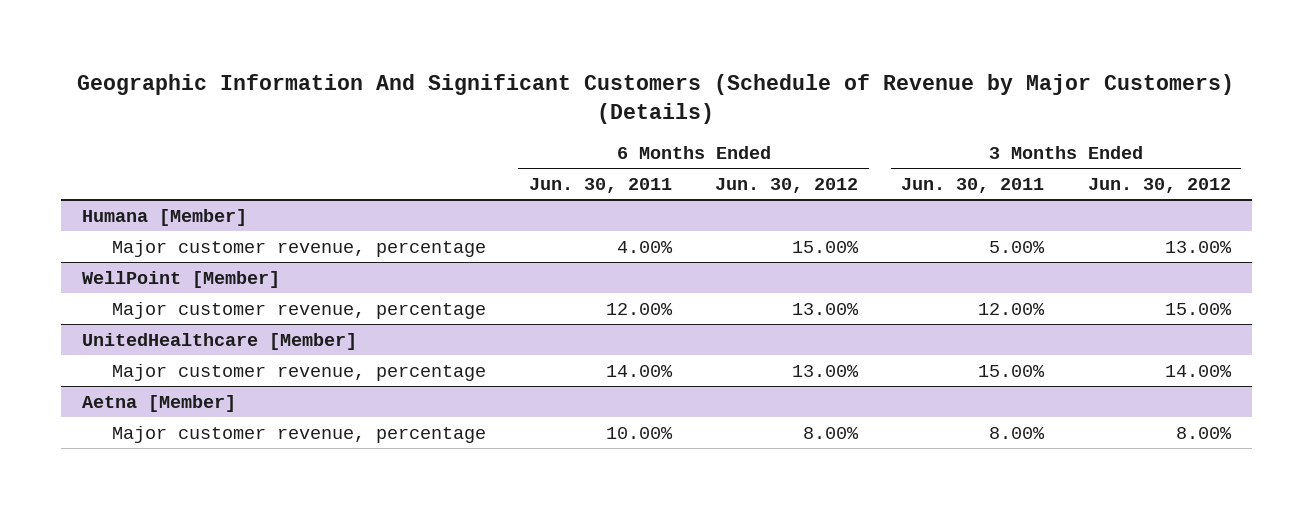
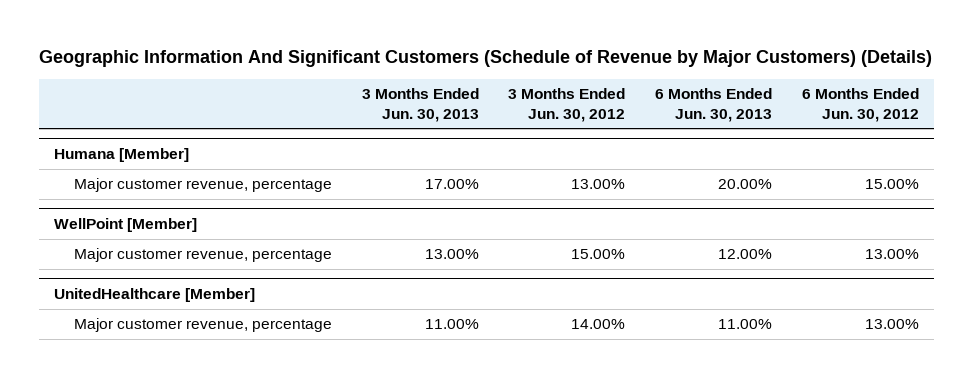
- | 6 Months Ended Jun. 30, 2011 | 6 Months Ended Jun. 30, 2012 | 3 Months Ended Jun. 30, 2011 | 3 Months Ended Jun. 30, 2012
+ | 3 Months Ended Jun. 30, 2013 | 3 Months Ended Jun. 30, 2012 | 6 Months Ended Jun. 30, 2013 | 6 Months Ended Jun. 30, 2012
- Aetna [Member]
- Major customer revenue, percentage | 10.00% | 8.00% | 8.00% | 8.00%

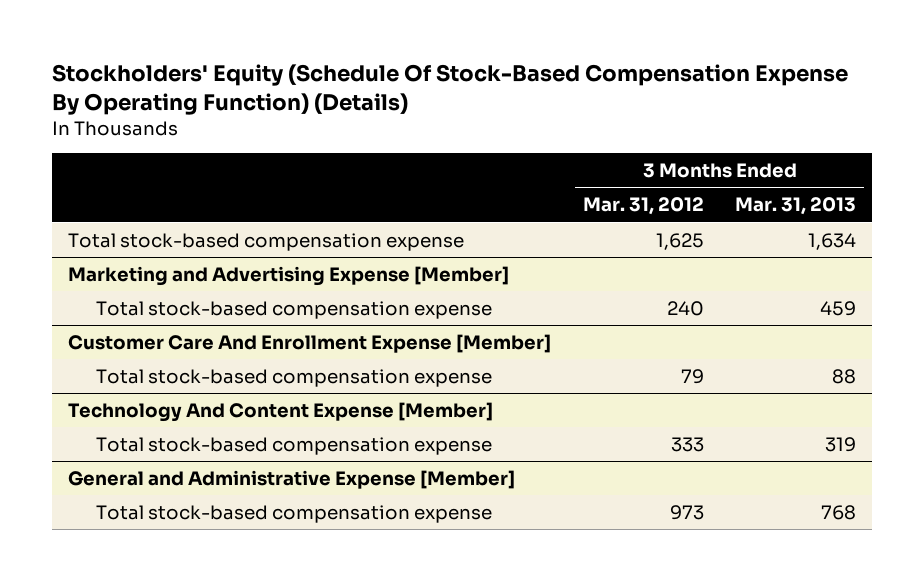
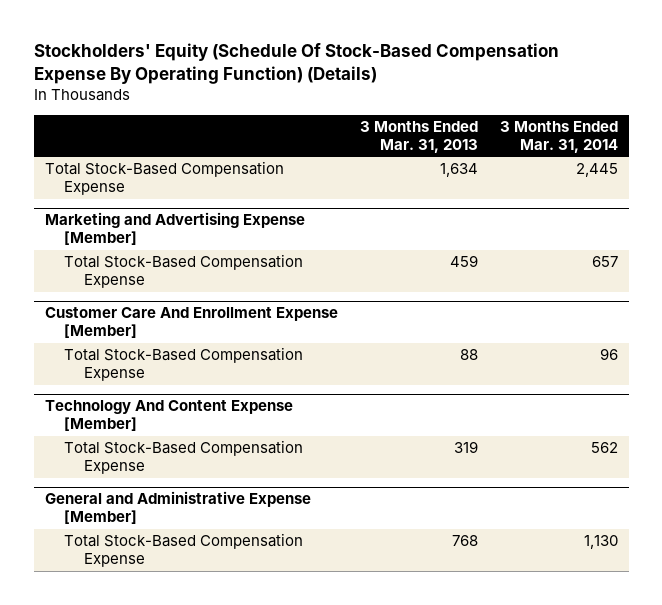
- | 3 Months Ended Mar. 31, 2012 | 3 Months Ended Mar. 31, 2013
+ | 3 Months Ended Mar. 31, 2013 | 3 Months Ended Mar. 31, 2014
- Total stock-based compensation expense | 1,625 | 1,634
+ Total Stock-Based Compensation Expense | 1,634 | 2,445
@ Marketing and Advertising Expense [Member]
- Total stock-based compensation expense | 240 | 459
+ Total Stock-Based Compensation Expense | 459 | 657
@ Customer Care And Enrollment Expense [Member]
- Total stock-based compensation expense | 79 | 88
+ Total Stock-Based Compensation Expense | 88 | 96
@ Technology And Content Expense [Member]
- Total stock-based compensation expense | 333 | 319
+ Total Stock-Based Compensation Expense | 319 | 562
@ General and Administrative Expense [Member]
- Total stock-based compensation expense | 973 | 768
+ Total Stock-Based Compensation Expense | 768 | 1,130

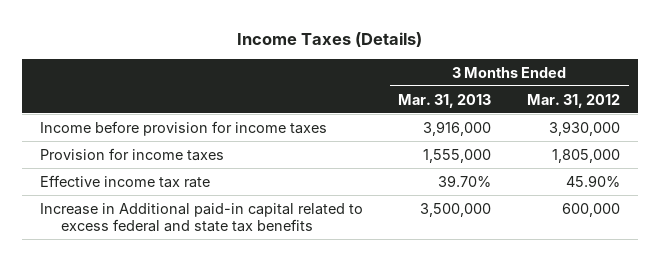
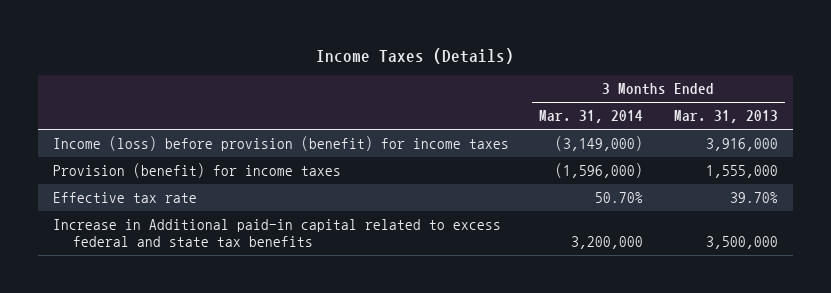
- | 3 Months Ended Mar. 31, 2013 | 3 Months Ended Mar. 31, 2012
+ | 3 Months Ended Mar. 31, 2014 | 3 Months Ended Mar. 31, 2013
- Income before provision for income taxes | 3,916,000 | 3,930,000
- Provision for income taxes | 1,555,000 | 1,805,000
- Effective income tax rate | 39.70% | 45.90%
+ Income (loss) before provision (benefit) for income taxes | (3,149,000) | 3,916,000
+ Provision (benefit) for income taxes | (1,596,000) | 1,555,000
+ Effective tax rate | 50.70% | 39.70%

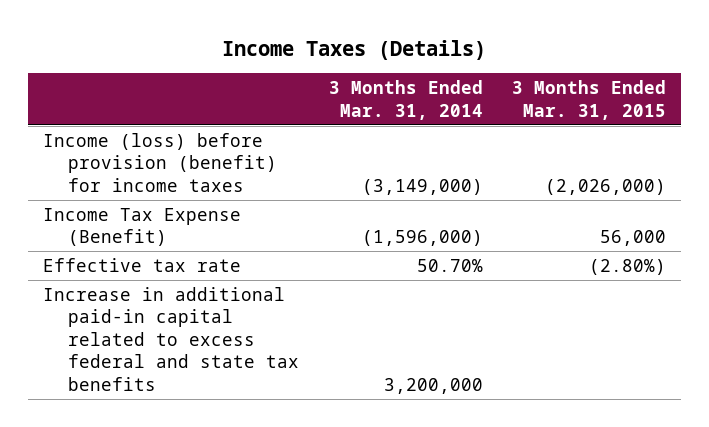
- | 3 Months Ended Mar. 31, 2014 | 3 Months Ended Mar. 31, 2013
+ | 3 Months Ended Mar. 31, 2014 | 3 Months Ended Mar. 31, 2015
- Provision (benefit) for income taxes | (1,596,000) | 1,555,000
+ Income Tax Expense (Benefit) | (1,596,000) | 56,000
- Increase in Additional paid-in capital related to excess federal and state tax benefits | 3,200,000 | 3,500,000
+ Increase in additional paid-in capital related to excess federal and state tax benefits | 3,200,000 |

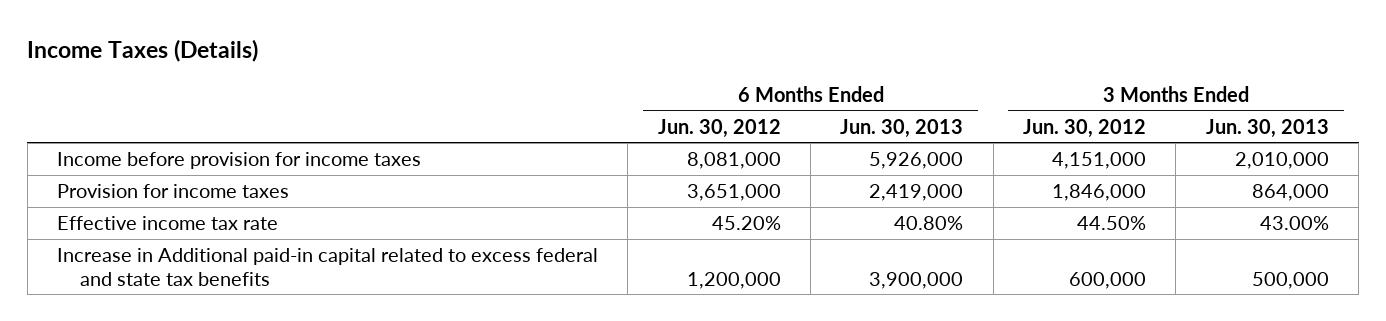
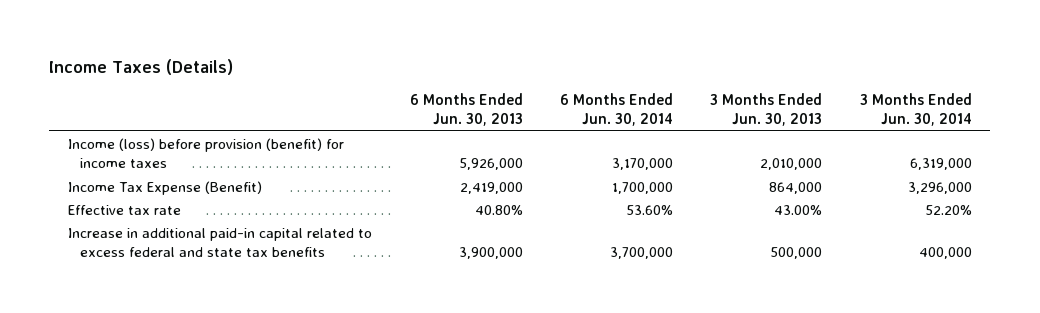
- | 6 Months Ended Jun. 30, 2012 | 6 Months Ended Jun. 30, 2013 | 3 Months Ended Jun. 30, 2012 | 3 Months Ended Jun. 30, 2013
+ | 6 Months Ended Jun. 30, 2013 | 6 Months Ended Jun. 30, 2014 | 3 Months Ended Jun. 30, 2013 | 3 Months Ended Jun. 30, 2014
- Income before provision for income taxes | 8,081,000 | 5,926,000 | 4,151,000 | 2,010,000
- Provision for income taxes | 3,651,000 | 2,419,000 | 1,846,000 | 864,000
- Effective income tax rate | 45.20% | 40.80% | 44.50% | 43.00%
- Increase in Additional paid-in capital related to excess federal and state tax benefits | 1,200,000 | 3,900,000 | 600,000 | 500,000
+ Income (loss) before provision (benefit) for income taxes | 5,926,000 | 3,170,000 | 2,010,000 | 6,319,000
+ Income Tax Expense (Benefit) | 2,419,000 | 1,700,000 | 864,000 | 3,296,000
+ Effective tax rate | 40.80% | 53.60% | 43.00% | 52.20%
+ Increase in additional paid-in capital related to excess federal and state tax benefits | 3,900,000 | 3,700,000 | 500,000 | 400,000

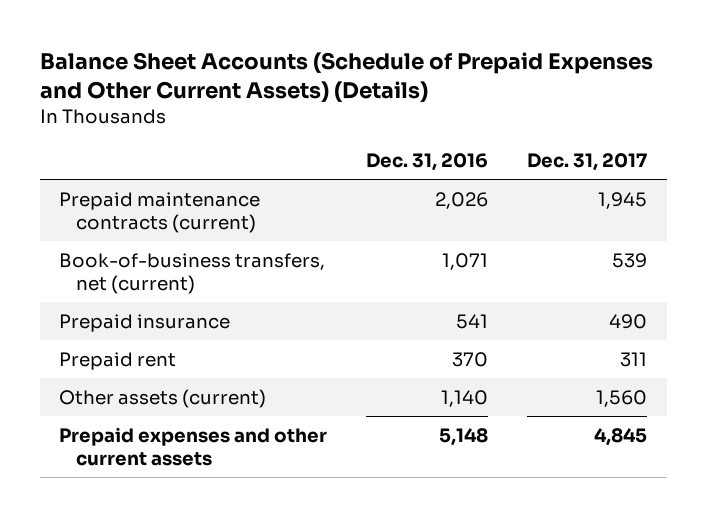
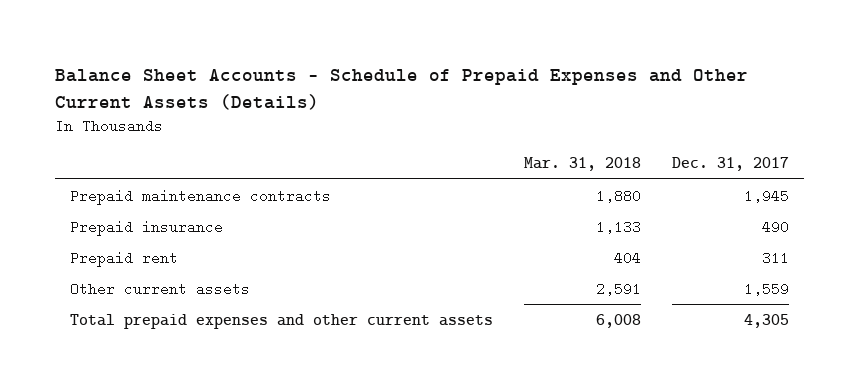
- Balance Sheet Accounts (Schedule of Prepaid Expenses and Other Current Assets) (Details)
+ Balance Sheet Accounts - Schedule of Prepaid Expenses and Other Current Assets (Details)
- | Dec. 31, 2016 | Dec. 31, 2017
+ | Mar. 31, 2018 | Dec. 31, 2017
- Prepaid maintenance contracts (current) | 2,026 | 1,945
- Book-of-business transfers, net (current) | 1,071 | 539
+ Prepaid maintenance contracts | 1,880 | 1,945
- Other assets (current) | 1,140 | 1,560
- Prepaid expenses and other current assets | 5,148 | 4,845
+ Other current assets | 2,591 | 1,559
+ Total prepaid expenses and other current assets | 6,008 | 4,305

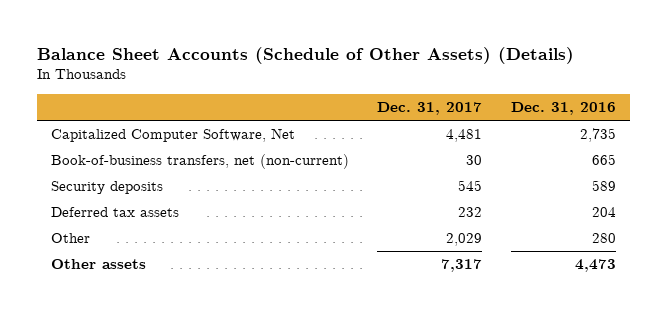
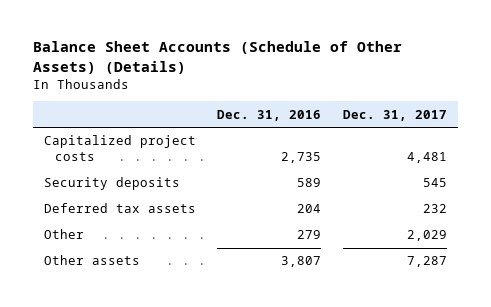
- | Dec. 31, 2017 | Dec. 31, 2016
+ | Dec. 31, 2016 | Dec. 31, 2017
- Capitalized Computer Software, Net | 4,481 | 2,735
- Book-of-business transfers, net (non-current) | 30 | 665
+ Capitalized project costs | 2,735 | 4,481
- Other | 2,029 | 280
- Other assets | 7,317 | 4,473
+ Other | 279 | 2,029
+ Other assets | 3,807 | 7,287

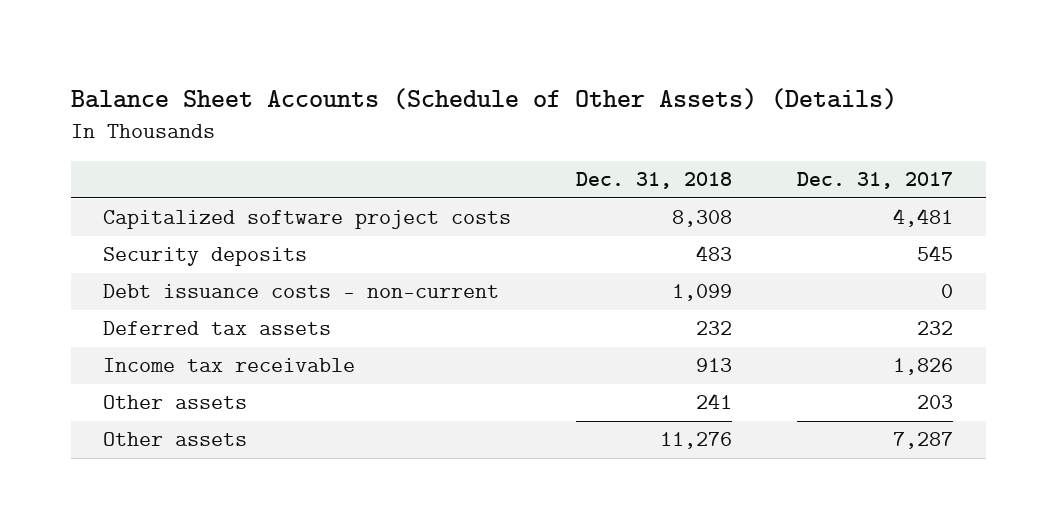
- | Dec. 31, 2016 | Dec. 31, 2017
+ | Dec. 31, 2018 | Dec. 31, 2017
- Capitalized project costs | 2,735 | 4,481
+ Capitalized software project costs | 8,308 | 4,481
+ Debt issuance costs - non-current | 1,099 | 0
- Other | 279 | 2,029
+ Income tax receivable | 913 | 1,826
+ Other assets | 241 | 203

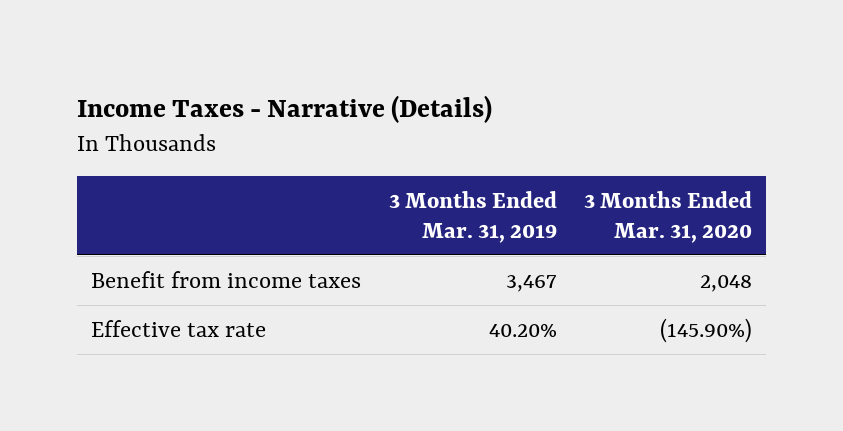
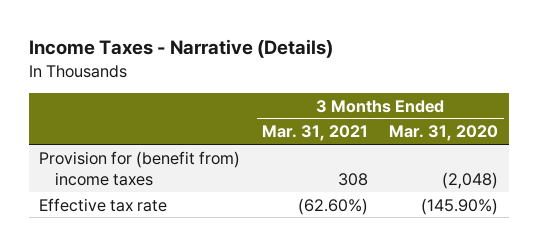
- | 3 Months Ended Mar. 31, 2019 | 3 Months Ended Mar. 31, 2020
+ | 3 Months Ended Mar. 31, 2021 | 3 Months Ended Mar. 31, 2020
- Benefit from income taxes | 3,467 | 2,048
+ Provision for (benefit from) income taxes | 308 | (2,048)

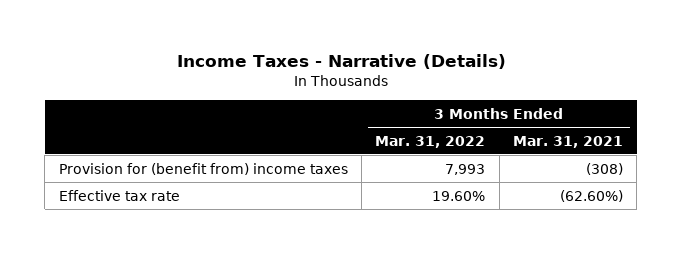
- | 3 Months Ended Mar. 31, 2021 | 3 Months Ended Mar. 31, 2020
+ | 3 Months Ended Mar. 31, 2022 | 3 Months Ended Mar. 31, 2021
- Provision for (benefit from) income taxes | 308 | (2,048)
+ Provision for (benefit from) income taxes | 7,993 | (308)

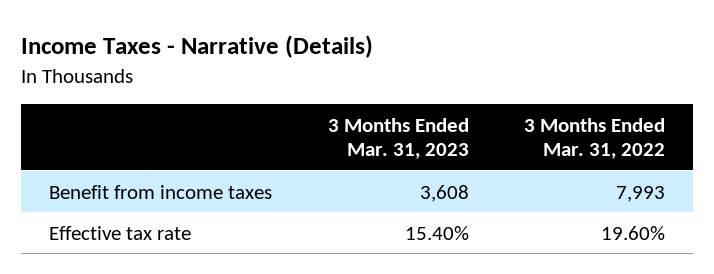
- | 3 Months Ended Mar. 31, 2022 | 3 Months Ended Mar. 31, 2021
+ | 3 Months Ended Mar. 31, 2023 | 3 Months Ended Mar. 31, 2022
- Provision for (benefit from) income taxes | 7,993 | (308)
+ Benefit from income taxes | 3,608 | 7,993

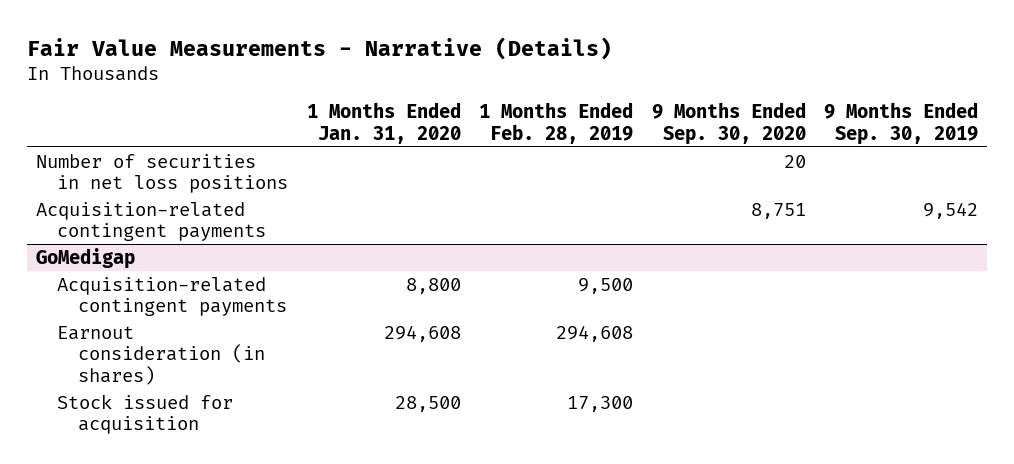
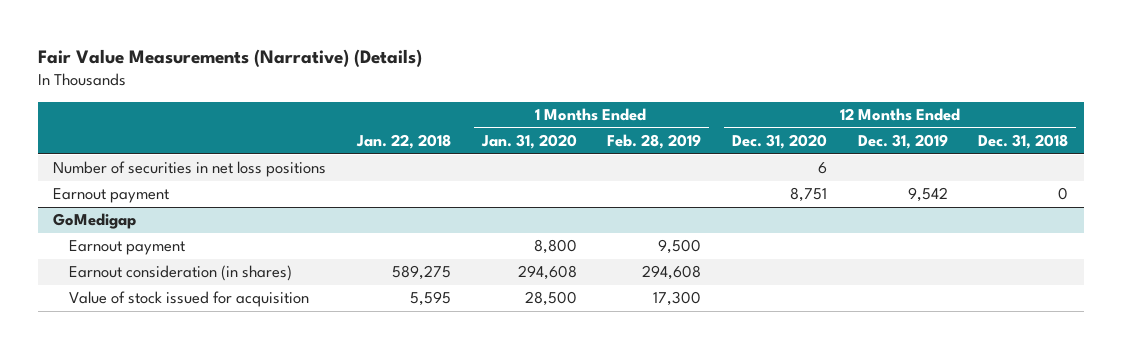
- Fair Value Measurements - Narrative (Details)
+ Fair Value Measurements (Narrative) (Details)
- | 1 Months Ended Jan. 31, 2020 | 1 Months Ended Feb. 28, 2019 | 9 Months Ended Sep. 30, 2020 | 9 Months Ended Sep. 30, 2019
+ | Jan. 22, 2018 | 1 Months Ended Jan. 31, 2020 | 1 Months Ended Feb. 28, 2019 | 12 Months Ended Dec. 31, 2020 | 12 Months Ended Dec. 31, 2019 | 12 Months Ended Dec. 31, 2018
- Acquisition-related contingent payments | | | 8,751 | 9,542
+ Earnout payment | | | | 8,751 | 9,542 | 0
@ GoMedigap
- Acquisition-related contingent payments | 8,800 | 9,500 | |
+ Earnout payment | | 8,800 | 9,500 | | |
- Stock issued for acquisition | 28,500 | 17,300 | |
+ Value of stock issued for acquisition | 5,595 | 28,500 | 17,300 | | |

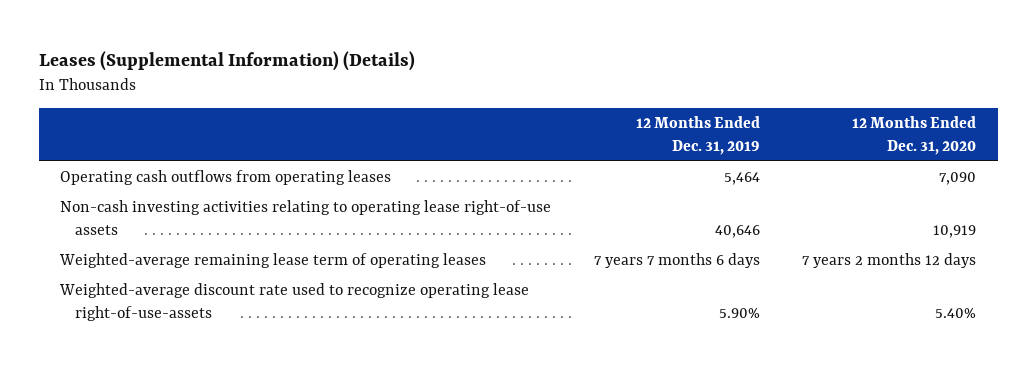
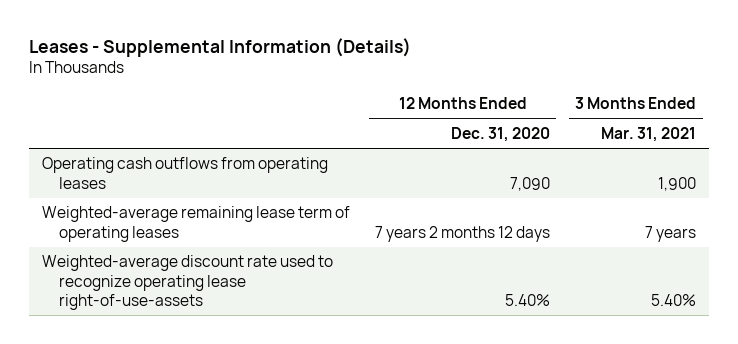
- Leases (Supplemental Information) (Details)
+ Leases - Supplemental Information (Details)
- | 12 Months Ended Dec. 31, 2019 | 12 Months Ended Dec. 31, 2020
+ | 12 Months Ended Dec. 31, 2020 | 3 Months Ended Mar. 31, 2021
- Non-cash investing activities relating to operating lease right-of-use assets | 40,646 | 10,919

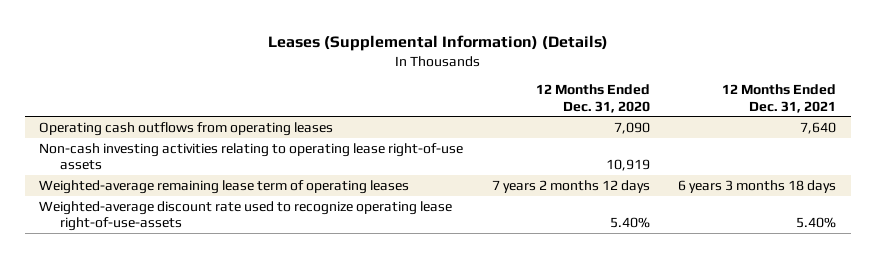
- Leases - Supplemental Information (Details)
+ Leases (Supplemental Information) (Details)
- | 12 Months Ended Dec. 31, 2020 | 3 Months Ended Mar. 31, 2021
+ | 12 Months Ended Dec. 31, 2020 | 12 Months Ended Dec. 31, 2021
+ Non-cash investing activities relating to operating lease right-of-use assets | 10,919 |

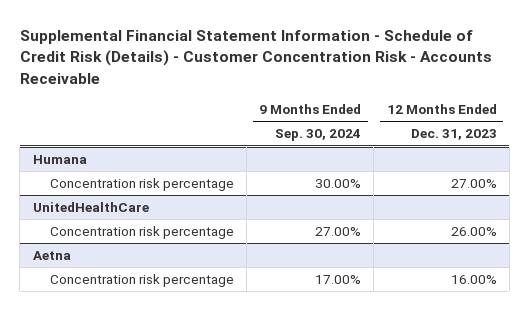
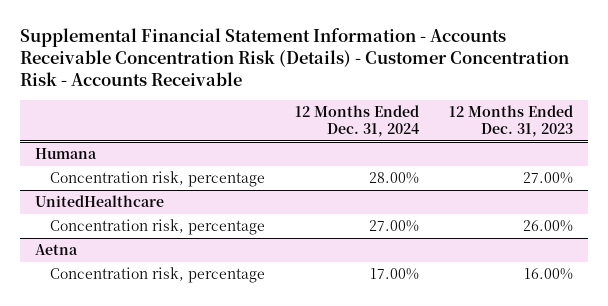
- Supplemental Financial Statement Information - Schedule of Credit Risk (Details) - Customer Concentration Risk - Accounts Receivable
+ Supplemental Financial Statement Information - Accounts Receivable Concentration Risk (Details) - Customer Concentration Risk - Accounts Receivable
- | 9 Months Ended Sep. 30, 2024 | 12 Months Ended Dec. 31, 2023
+ | 12 Months Ended Dec. 31, 2024 | 12 Months Ended Dec. 31, 2023
@ Humana
- Concentration risk percentage | 30.00% | 27.00%
- UnitedHealthCare
- Concentration risk percentage | 27.00% | 26.00%
@ Humana
+ Concentration risk, percentage | 28.00% | 27.00%
+ UnitedHealthcare
+ Concentration risk, percentage | 27.00% | 26.00%
@ Aetna
- Concentration risk percentage | 17.00% | 16.00%
+ Concentration risk, percentage | 17.00% | 16.00%

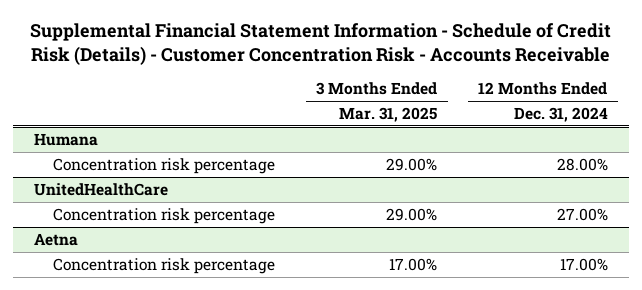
- Supplemental Financial Statement Information - Accounts Receivable Concentration Risk (Details) - Customer Concentration Risk - Accounts Receivable
+ Supplemental Financial Statement Information - Schedule of Credit Risk (Details) - Customer Concentration Risk - Accounts Receivable
- | 12 Months Ended Dec. 31, 2024 | 12 Months Ended Dec. 31, 2023
+ | 3 Months Ended Mar. 31, 2025 | 12 Months Ended Dec. 31, 2024
@ Humana
- Concentration risk, percentage | 28.00% | 27.00%
- UnitedHealthcare
- Concentration risk, percentage | 27.00% | 26.00%
@ Humana
+ Concentration risk percentage | 29.00% | 28.00%
+ UnitedHealthCare
+ Concentration risk percentage | 29.00% | 27.00%
@ Aetna
- Concentration risk, percentage | 17.00% | 16.00%
+ Concentration risk percentage | 17.00% | 17.00%

